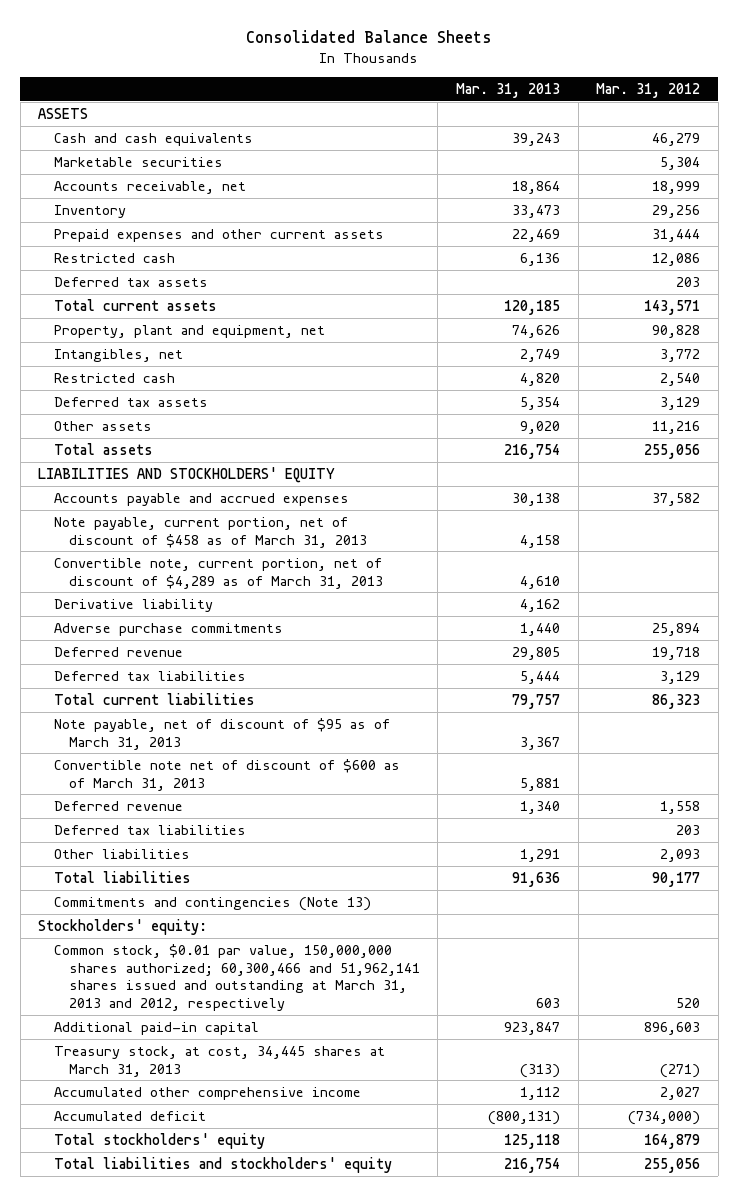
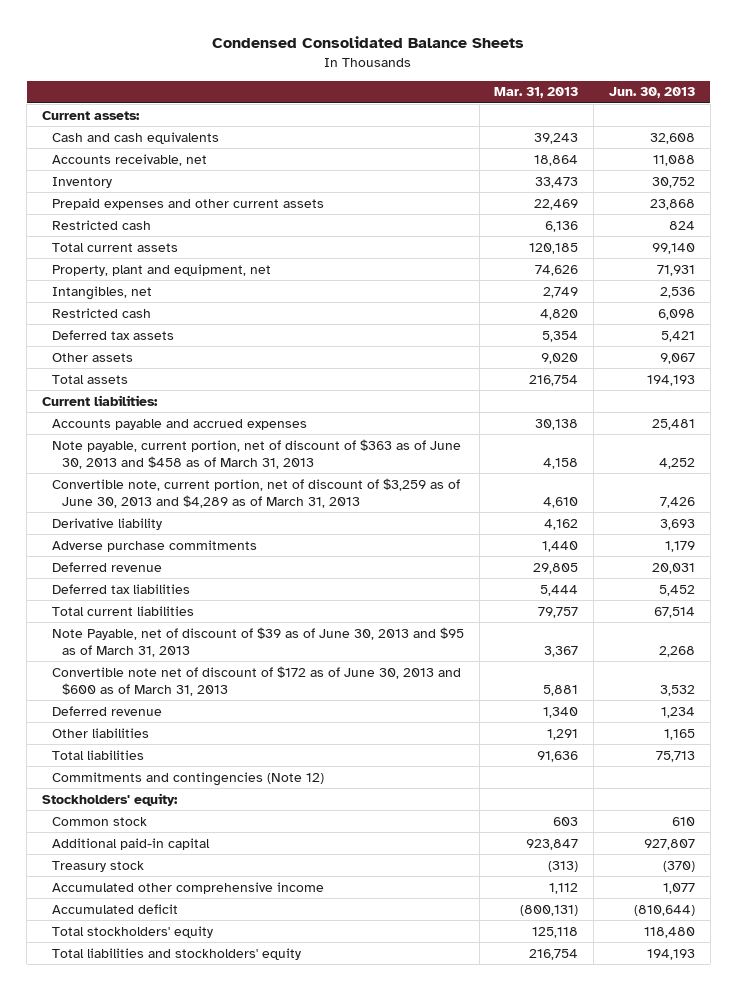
- Consolidated Balance Sheets
+ Condensed Consolidated Balance Sheets
- | Mar. 31, 2013 | Mar. 31, 2012
+ | Mar. 31, 2013 | Jun. 30, 2013
- ASSETS
+ Current assets:
- Marketable securities | | 5,304
- Deferred tax assets | | 203
- LIABILITIES AND STOCKHOLDERS' EQUITY
+ Current liabilities:
- Note payable, current portion, net of discount of $458 as of March 31, 2013 | 4,158 |
- Convertible note, current portion, net of discount of $4,289 as of March 31, 2013 | 4,610 |
+ Note payable, current portion, net of discount of $363 as of June 30, 2013 and $458 as of March 31, 2013 | 4,158 | 4,252
+ Convertible note, current portion, net of discount of $3,259 as of June 30, 2013 and $4,289 as of March 31, 2013 | 4,610 | 7,426
- Note payable, net of discount of $95 as of March 31, 2013 | 3,367 |
- Convertible note net of discount of $600 as of March 31, 2013 | 5,881 |
+ Note Payable, net of discount of $39 as of June 30, 2013 and $95 as of March 31, 2013 | 3,367 | 2,268
+ Convertible note net of discount of $172 as of June 30, 2013 and $600 as of March 31, 2013 | 5,881 | 3,532
- Deferred tax liabilities | | 203
- Commitments and contingencies (Note 13)
+ Commitments and contingencies (Note 12)
- Common stock, $0.01 par value, 150,000,000 shares authorized; 60,300,466 and 51,962,141 shares issued and outstanding at March 31, 2013 and 2012, respectively | 603 | 520
+ Common stock | 603 | 610
- Treasury stock, at cost, 34,445 shares at March 31, 2013 | (313) | (271)
+ Treasury stock | (313) | (370)

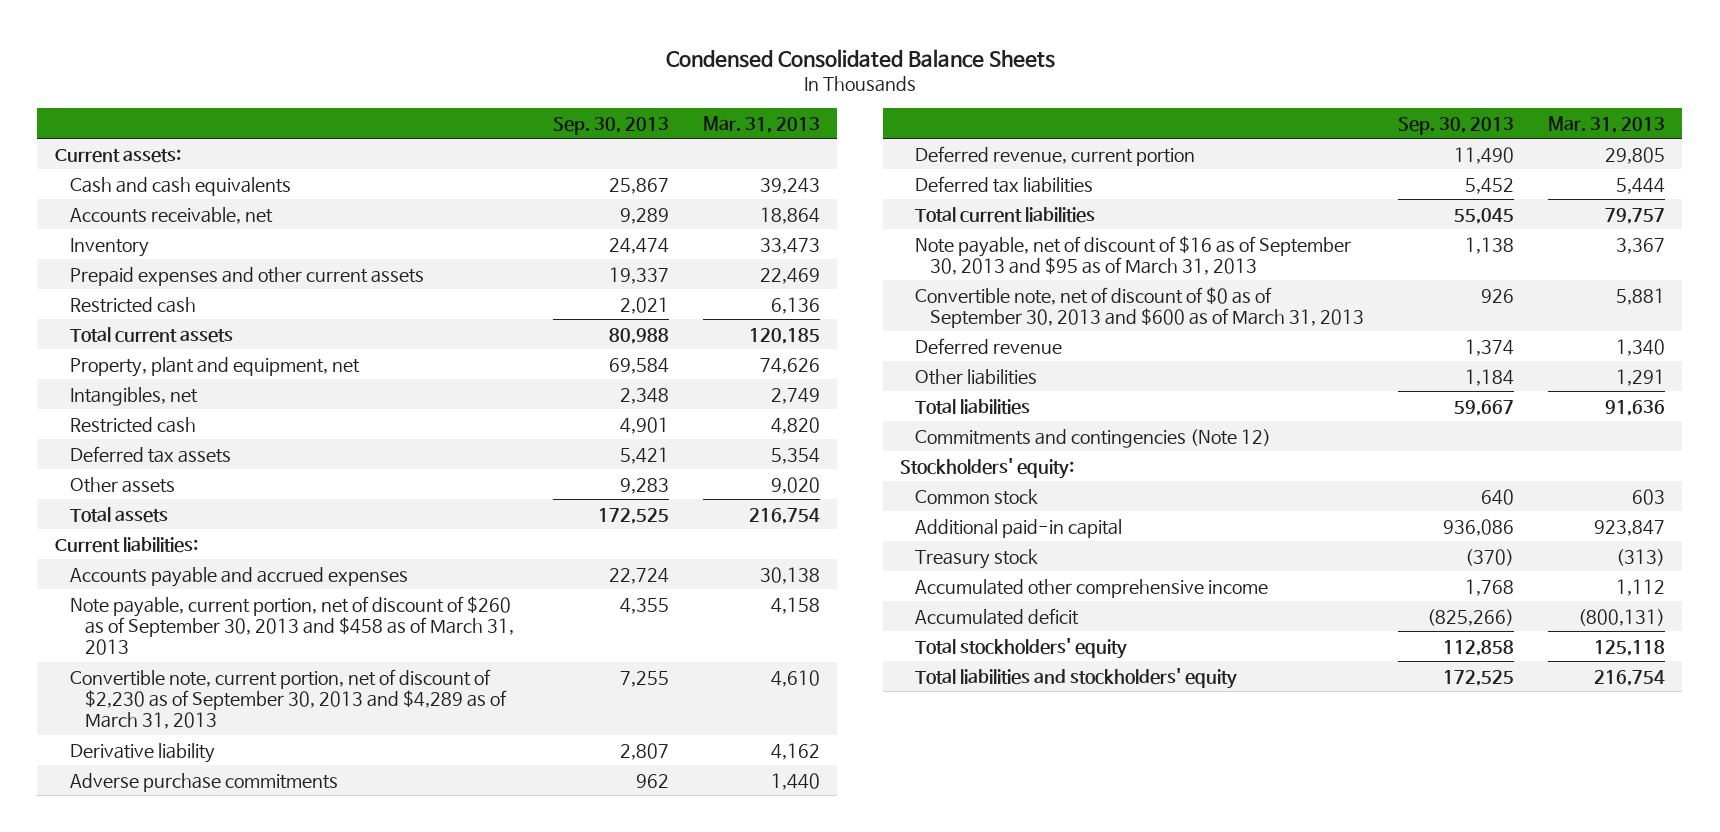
- | Mar. 31, 2013 | Jun. 30, 2013
+ | Sep. 30, 2013 | Mar. 31, 2013
- Note payable, current portion, net of discount of $363 as of June 30, 2013 and $458 as of March 31, 2013 | 4,158 | 4,252
- Convertible note, current portion, net of discount of $3,259 as of June 30, 2013 and $4,289 as of March 31, 2013 | 4,610 | 7,426
+ Note payable, current portion, net of discount of $260 as of September 30, 2013 and $458 as of March 31, 2013 | 4,355 | 4,158
+ Convertible note, current portion, net of discount of $2,230 as of September 30, 2013 and $4,289 as of March 31, 2013 | 7,255 | 4,610
- Deferred revenue | 29,805 | 20,031
+ Deferred revenue, current portion | 11,490 | 29,805
- Note Payable, net of discount of $39 as of June 30, 2013 and $95 as of March 31, 2013 | 3,367 | 2,268
- Convertible note net of discount of $172 as of June 30, 2013 and $600 as of March 31, 2013 | 5,881 | 3,532
+ Note payable, net of discount of $16 as of September 30, 2013 and $95 as of March 31, 2013 | 1,138 | 3,367
+ Convertible note, net of discount of $0 as of September 30, 2013 and $600 as of March 31, 2013 | 926 | 5,881

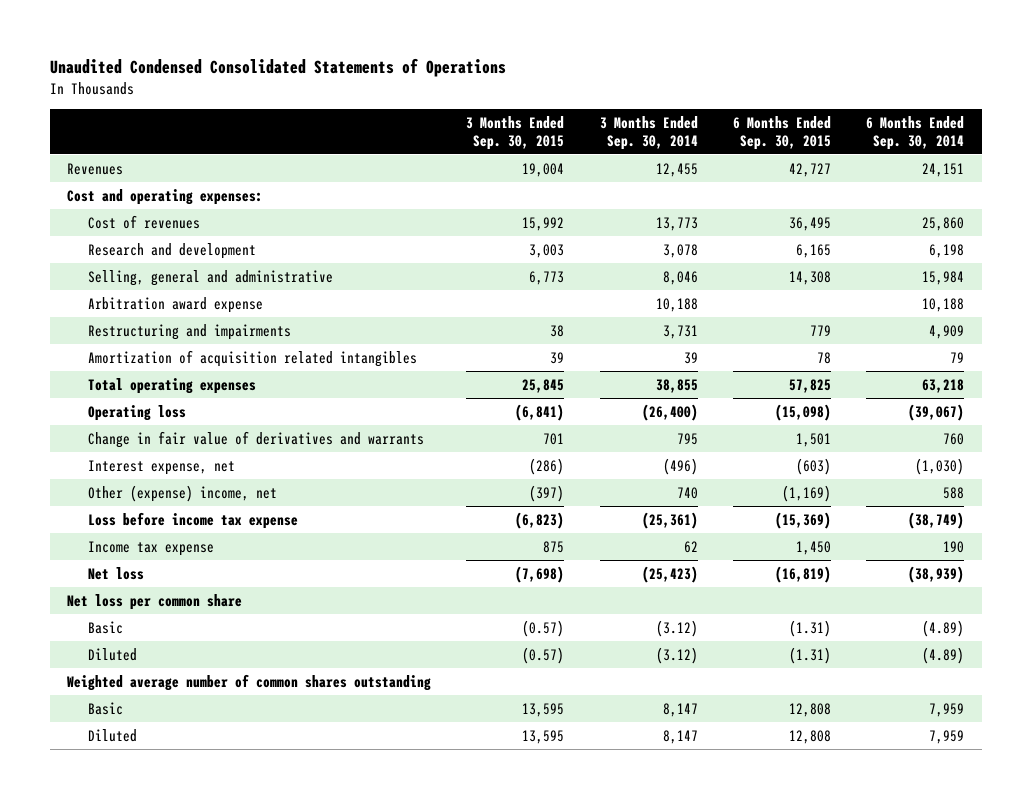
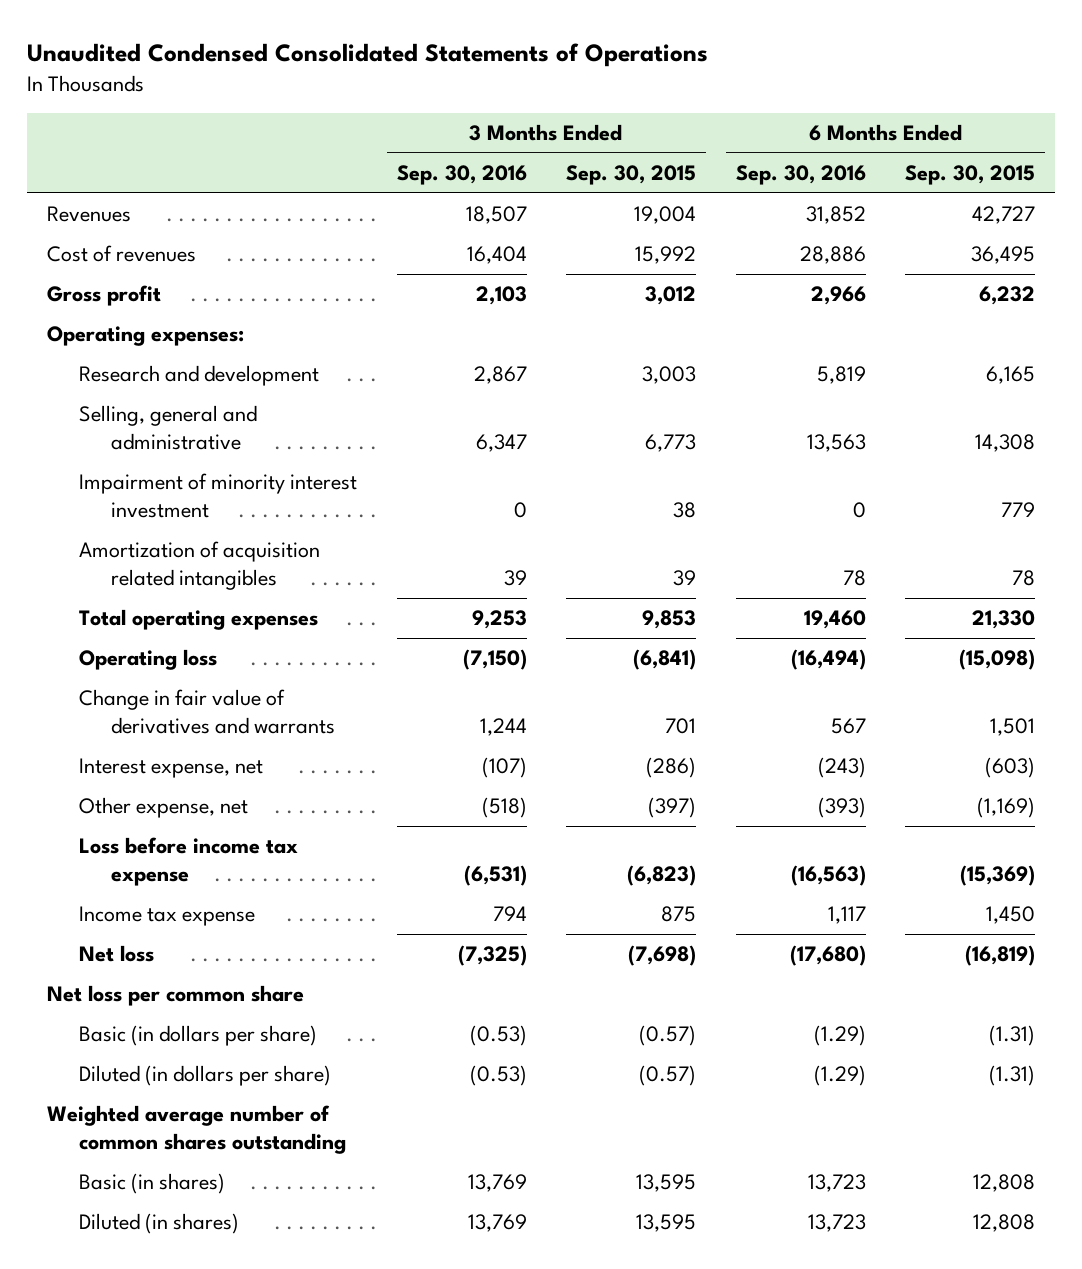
- | 3 Months Ended Sep. 30, 2015 | 3 Months Ended Sep. 30, 2014 | 6 Months Ended Sep. 30, 2015 | 6 Months Ended Sep. 30, 2014
+ | 3 Months Ended Sep. 30, 2016 | 3 Months Ended Sep. 30, 2015 | 6 Months Ended Sep. 30, 2016 | 6 Months Ended Sep. 30, 2015
- Cost and operating expenses:
+ Gross profit | 2,103 | 3,012 | 2,966 | 6,232
+ Operating expenses:
- Arbitration award expense | | 10,188 | | 10,188
- Restructuring and impairments | 38 | 3,731 | 779 | 4,909
+ Impairment of minority interest investment | 0 | 38 | 0 | 779
- Total operating expenses | 25,845 | 38,855 | 57,825 | 63,218
+ Total operating expenses | 9,253 | 9,853 | 19,460 | 21,330
- Other (expense) income, net | (397) | 740 | (1,169) | 588
+ Other expense, net | (518) | (397) | (393) | (1,169)
- Basic | (0.57) | (3.12) | (1.31) | (4.89)
- Diluted | (0.57) | (3.12) | (1.31) | (4.89)
+ Basic (in dollars per share) | (0.53) | (0.57) | (1.29) | (1.31)
+ Diluted (in dollars per share) | (0.53) | (0.57) | (1.29) | (1.31)
- Basic | 13,595 | 8,147 | 12,808 | 7,959
- Diluted | 13,595 | 8,147 | 12,808 | 7,959
+ Basic (in shares) | 13,769 | 13,595 | 13,723 | 12,808
+ Diluted (in shares) | 13,769 | 13,595 | 13,723 | 12,808

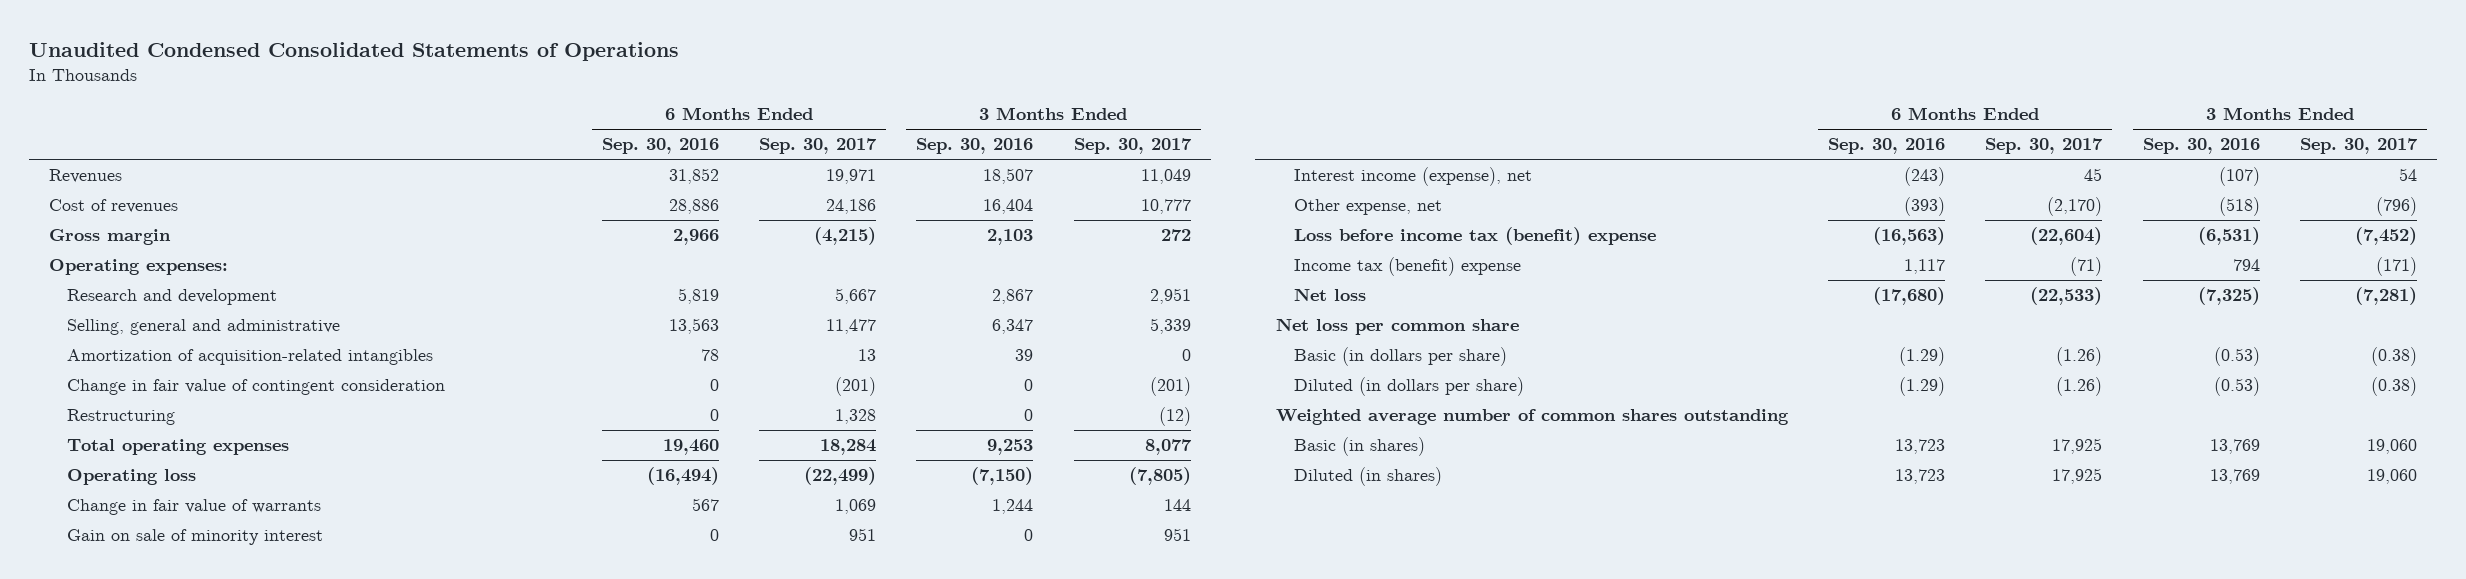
- | 3 Months Ended Sep. 30, 2016 | 3 Months Ended Sep. 30, 2015 | 6 Months Ended Sep. 30, 2016 | 6 Months Ended Sep. 30, 2015
+ | 6 Months Ended Sep. 30, 2016 | 6 Months Ended Sep. 30, 2017 | 3 Months Ended Sep. 30, 2016 | 3 Months Ended Sep. 30, 2017
- Gross profit | 2,103 | 3,012 | 2,966 | 6,232
+ Gross margin | 2,966 | (4,215) | 2,103 | 272
- Impairment of minority interest investment | 0 | 38 | 0 | 779
- Amortization of acquisition related intangibles | 39 | 39 | 78 | 78
+ Amortization of acquisition-related intangibles | 78 | 13 | 39 | 0
+ Change in fair value of contingent consideration | 0 | (201) | 0 | (201)
+ Restructuring | 0 | 1,328 | 0 | (12)
- Change in fair value of derivatives and warrants | 1,244 | 701 | 567 | 1,501
- Interest expense, net | (107) | (286) | (243) | (603)
+ Change in fair value of warrants | 567 | 1,069 | 1,244 | 144
+ Gain on sale of minority interest | 0 | 951 | 0 | 951
+ Interest income (expense), net | (243) | 45 | (107) | 54
- Loss before income tax expense | (6,531) | (6,823) | (16,563) | (15,369)
- Income tax expense | 794 | 875 | 1,117 | 1,450
+ Loss before income tax (benefit) expense | (16,563) | (22,604) | (6,531) | (7,452)
+ Income tax (benefit) expense | 1,117 | (71) | 794 | (171)

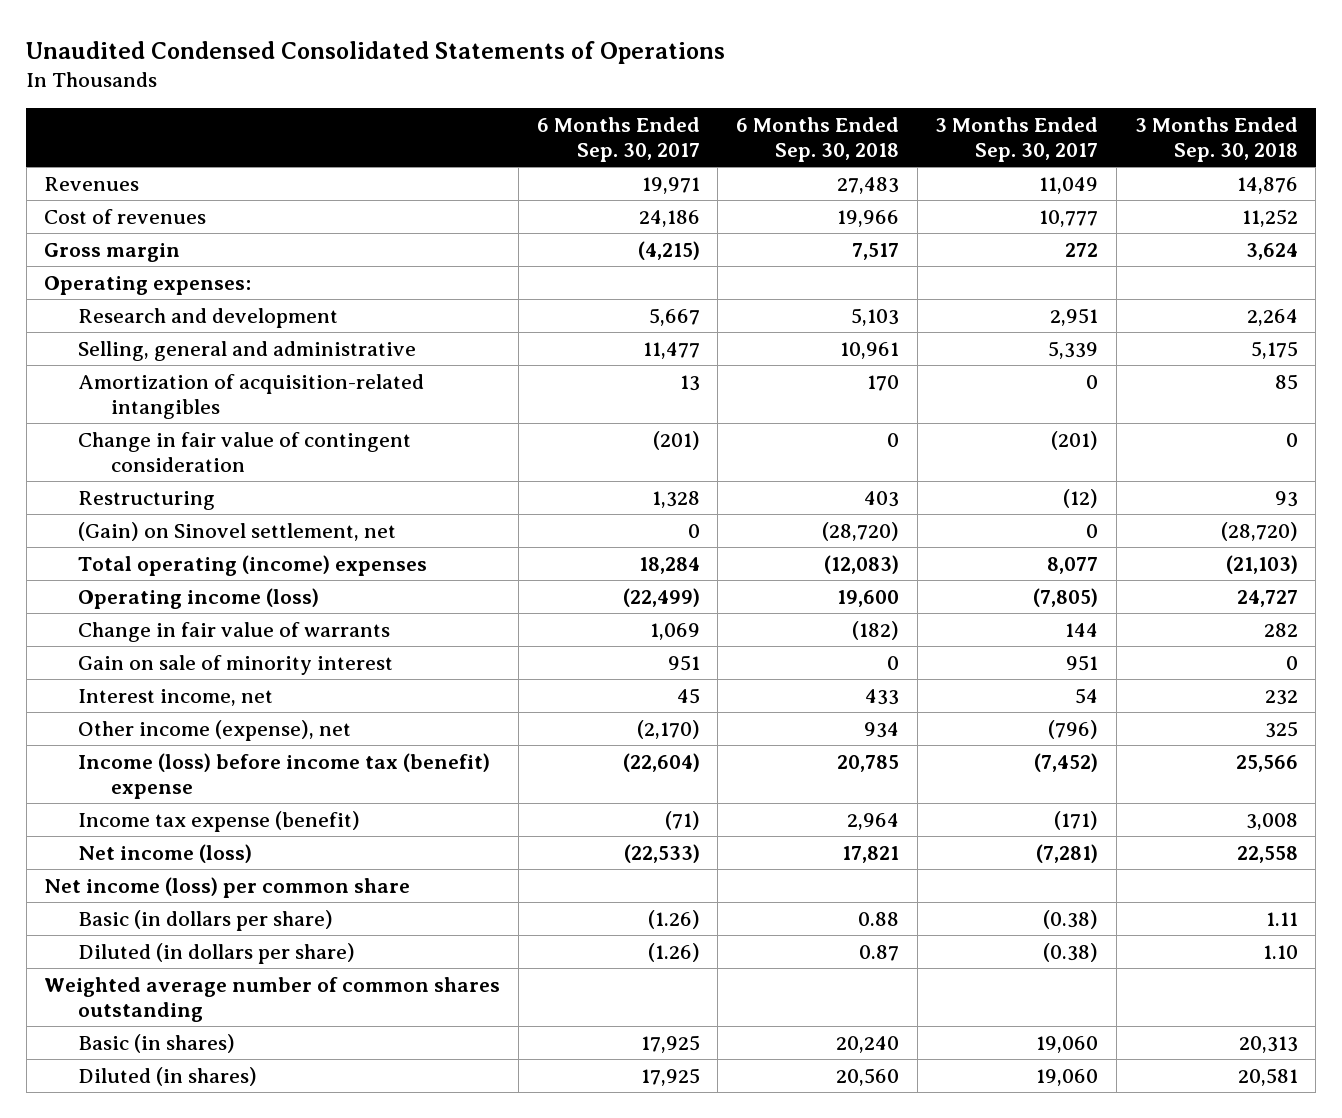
- | 6 Months Ended Sep. 30, 2016 | 6 Months Ended Sep. 30, 2017 | 3 Months Ended Sep. 30, 2016 | 3 Months Ended Sep. 30, 2017
+ | 6 Months Ended Sep. 30, 2017 | 6 Months Ended Sep. 30, 2018 | 3 Months Ended Sep. 30, 2017 | 3 Months Ended Sep. 30, 2018
- Total operating expenses | 19,460 | 18,284 | 9,253 | 8,077
- Operating loss | (16,494) | (22,499) | (7,150) | (7,805)
+ (Gain) on Sinovel settlement, net | 0 | (28,720) | 0 | (28,720)
+ Total operating (income) expenses | 18,284 | (12,083) | 8,077 | (21,103)
+ Operating income (loss) | (22,499) | 19,600 | (7,805) | 24,727
- Interest income (expense), net | (243) | 45 | (107) | 54
- Other expense, net | (393) | (2,170) | (518) | (796)
- Loss before income tax (benefit) expense | (16,563) | (22,604) | (6,531) | (7,452)
- Income tax (benefit) expense | 1,117 | (71) | 794 | (171)
- Net loss | (17,680) | (22,533) | (7,325) | (7,281)
- Net loss per common share
+ Interest income, net | 45 | 433 | 54 | 232
+ Other income (expense), net | (2,170) | 934 | (796) | 325
+ Income (loss) before income tax (benefit) expense | (22,604) | 20,785 | (7,452) | 25,566
+ Income tax expense (benefit) | (71) | 2,964 | (171) | 3,008
+ Net income (loss) | (22,533) | 17,821 | (7,281) | 22,558
+ Net income (loss) per common share

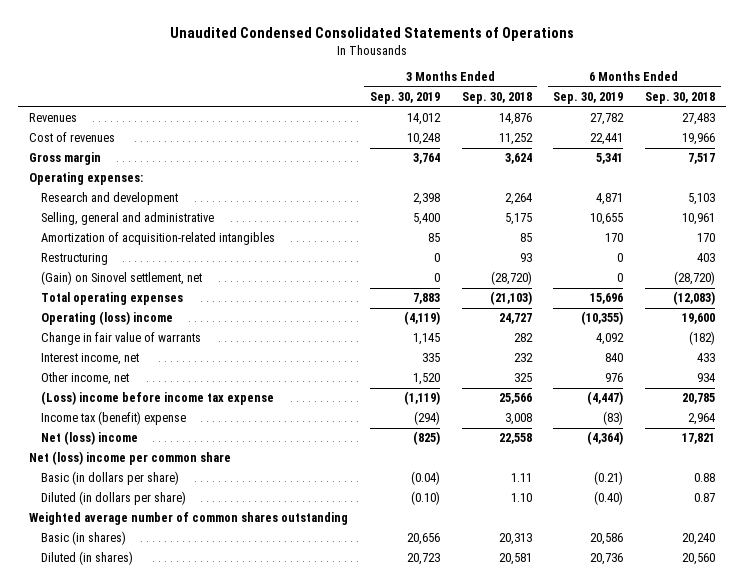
- | 6 Months Ended Sep. 30, 2017 | 6 Months Ended Sep. 30, 2018 | 3 Months Ended Sep. 30, 2017 | 3 Months Ended Sep. 30, 2018
+ | 3 Months Ended Sep. 30, 2019 | 3 Months Ended Sep. 30, 2018 | 6 Months Ended Sep. 30, 2019 | 6 Months Ended Sep. 30, 2018
- Change in fair value of contingent consideration | (201) | 0 | (201) | 0
- Total operating (income) expenses | 18,284 | (12,083) | 8,077 | (21,103)
- Operating income (loss) | (22,499) | 19,600 | (7,805) | 24,727
+ Total operating expenses | 7,883 | (21,103) | 15,696 | (12,083)
+ Operating (loss) income | (4,119) | 24,727 | (10,355) | 19,600
- Gain on sale of minority interest | 951 | 0 | 951 | 0
- Other income (expense), net | (2,170) | 934 | (796) | 325
- Income (loss) before income tax (benefit) expense | (22,604) | 20,785 | (7,452) | 25,566
- Income tax expense (benefit) | (71) | 2,964 | (171) | 3,008
- Net income (loss) | (22,533) | 17,821 | (7,281) | 22,558
- Net income (loss) per common share
+ Other income, net | 1,520 | 325 | 976 | 934
+ (Loss) income before income tax expense | (1,119) | 25,566 | (4,447) | 20,785
+ Income tax (benefit) expense | (294) | 3,008 | (83) | 2,964
+ Net (loss) income | (825) | 22,558 | (4,364) | 17,821
+ Net (loss) income per common share

